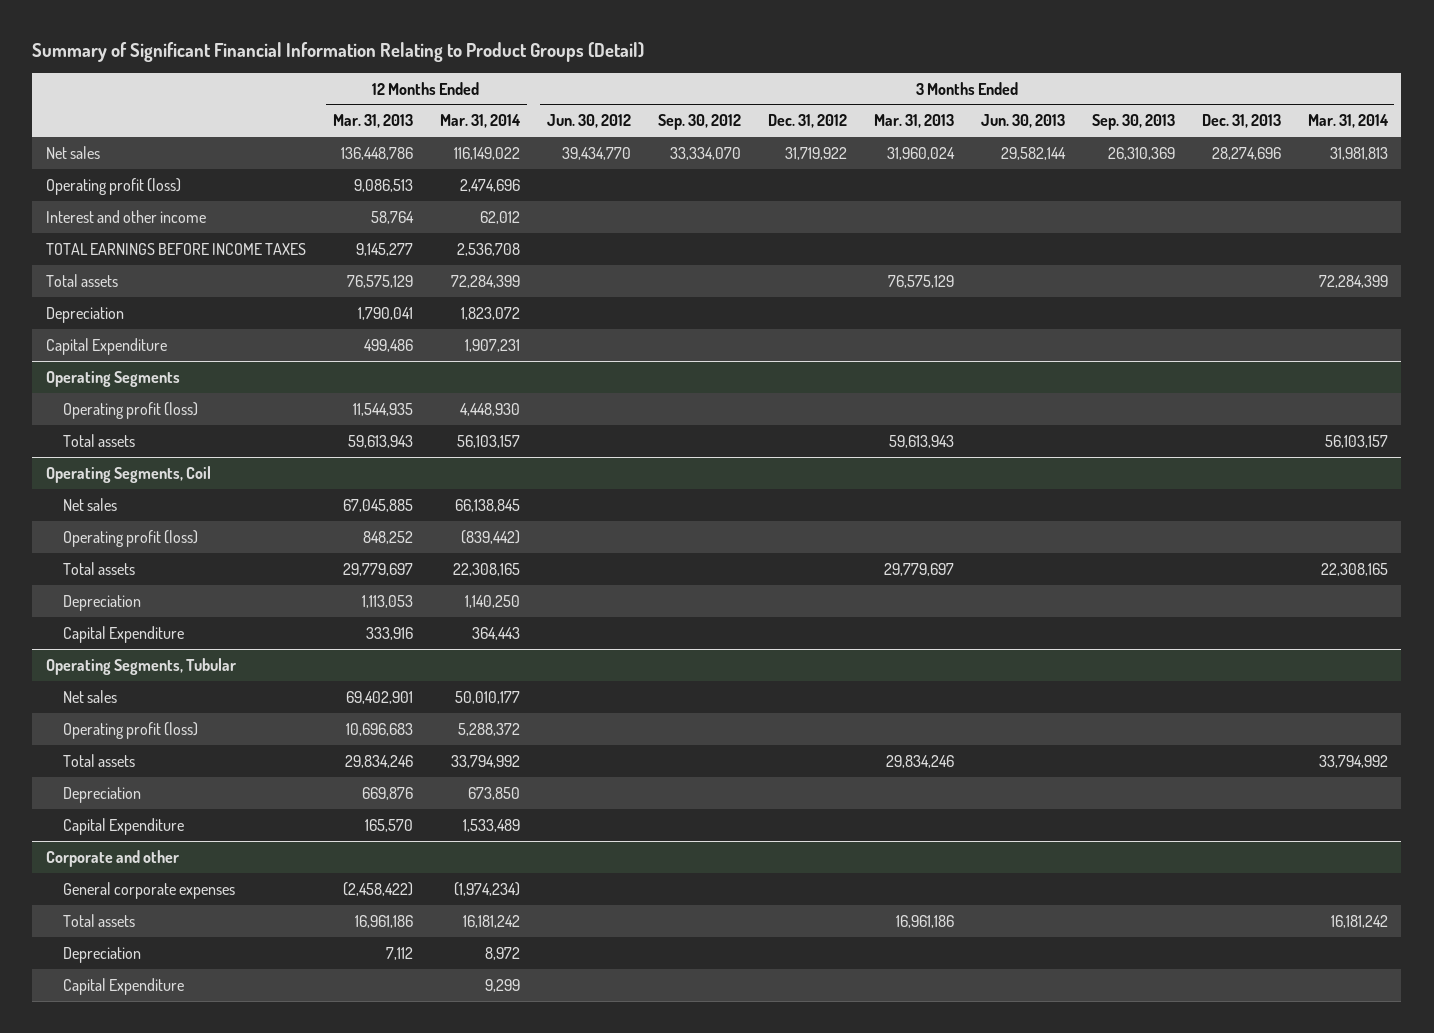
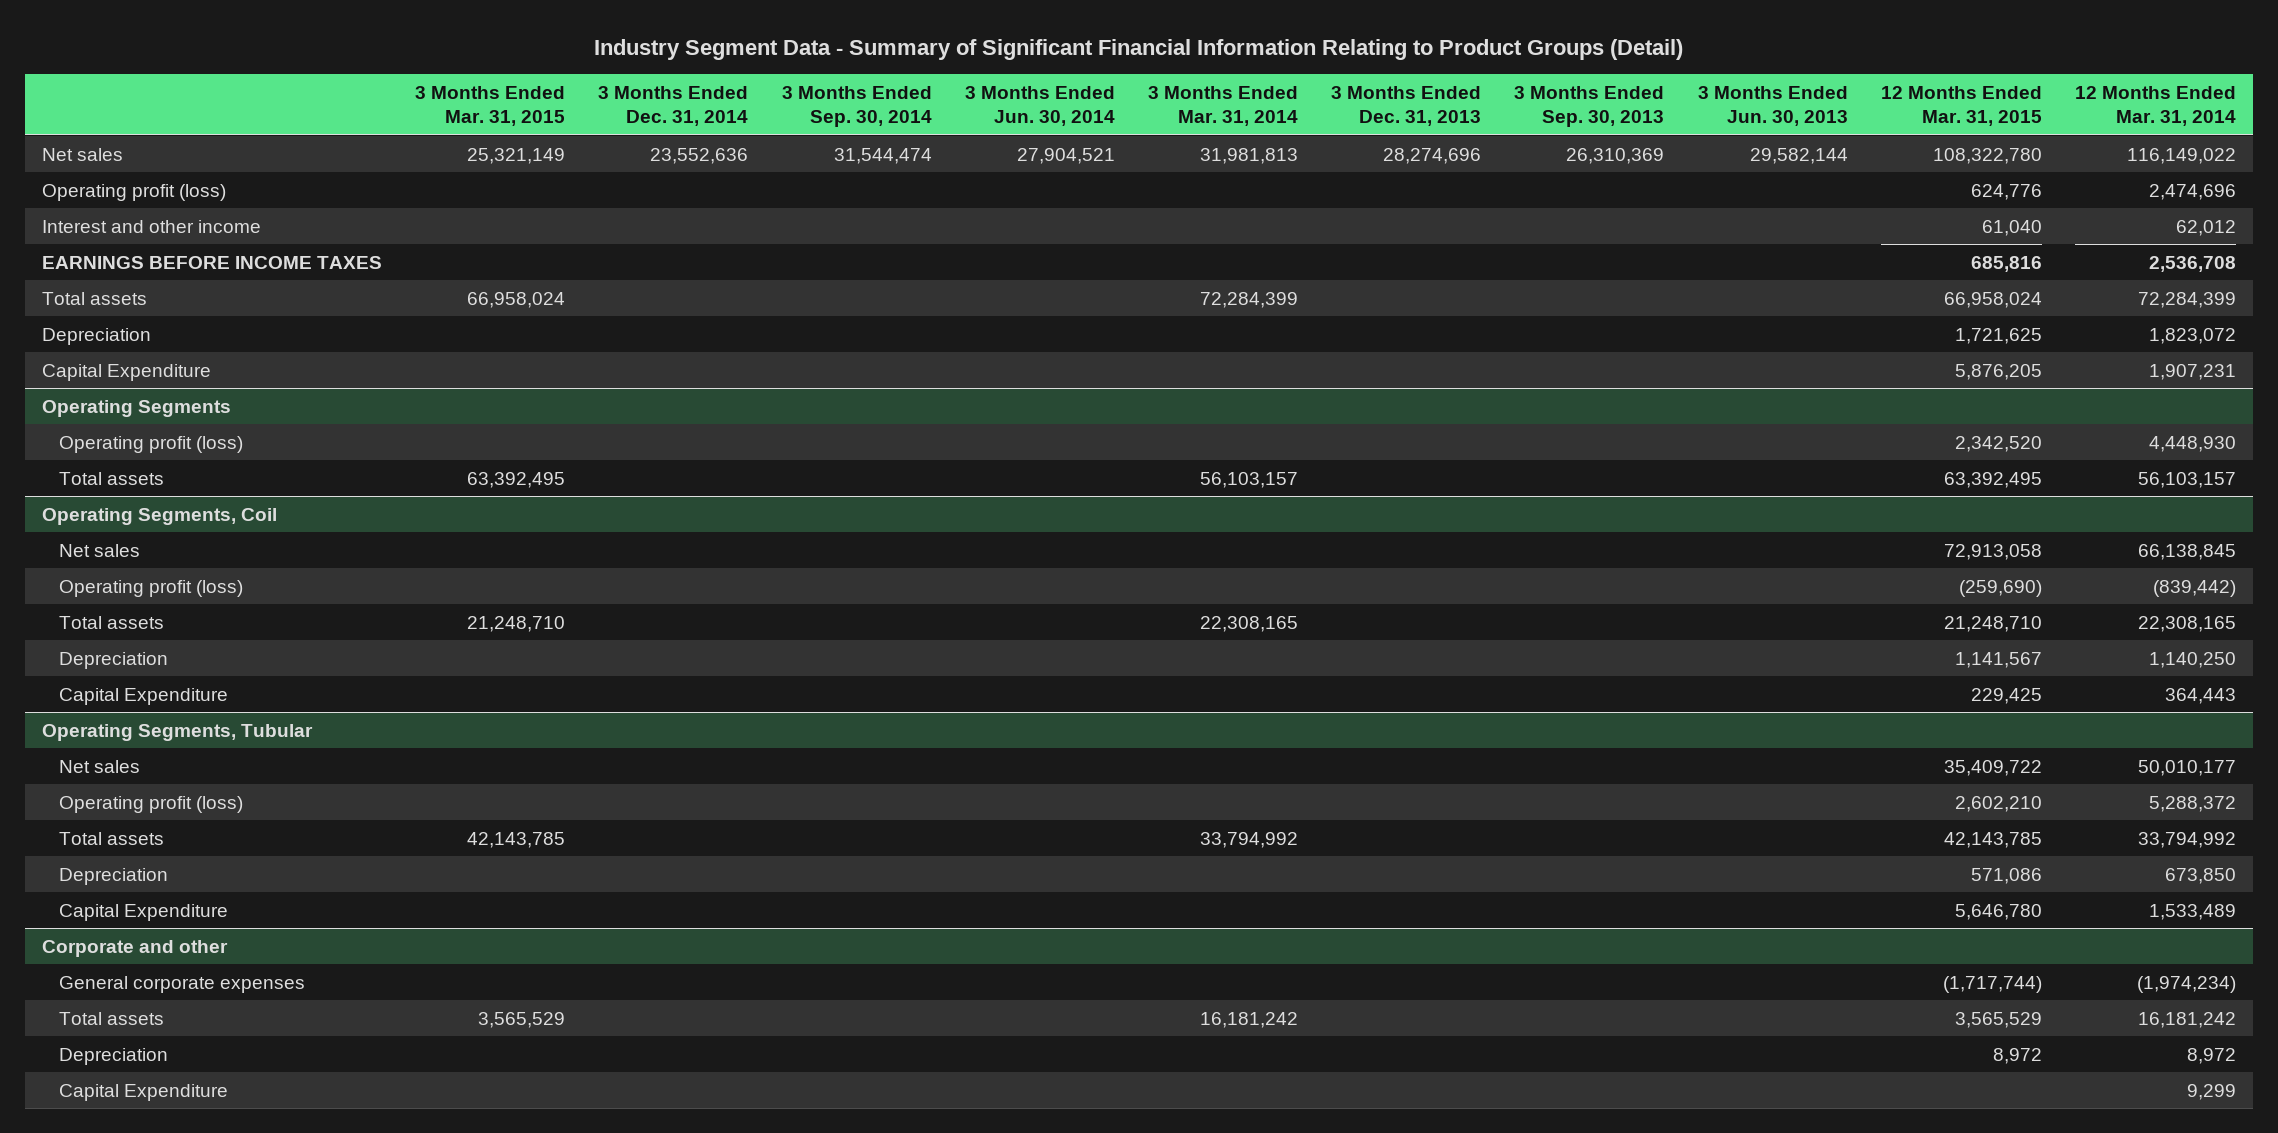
- Summary of Significant Financial Information Relating to Product Groups (Detail)
+ Industry Segment Data - Summary of Significant Financial Information Relating to Product Groups (Detail)
- | 12 Months Ended Mar. 31, 2013 | 12 Months Ended Mar. 31, 2014 | 3 Months Ended Jun. 30, 2012 | 3 Months Ended Sep. 30, 2012 | 3 Months Ended Dec. 31, 2012 | 3 Months Ended Mar. 31, 2013 | 3 Months Ended Jun. 30, 2013 | 3 Months Ended Sep. 30, 2013 | 3 Months Ended Dec. 31, 2013 | 3 Months Ended Mar. 31, 2014
+ | 3 Months Ended Mar. 31, 2015 | 3 Months Ended Dec. 31, 2014 | 3 Months Ended Sep. 30, 2014 | 3 Months Ended Jun. 30, 2014 | 3 Months Ended Mar. 31, 2014 | 3 Months Ended Dec. 31, 2013 | 3 Months Ended Sep. 30, 2013 | 3 Months Ended Jun. 30, 2013 | 12 Months Ended Mar. 31, 2015 | 12 Months Ended Mar. 31, 2014
- TOTAL EARNINGS BEFORE INCOME TAXES | 9,145,277 | 2,536,708 | | | | | | | |
+ EARNINGS BEFORE INCOME TAXES | | | | | | | | | 685,816 | 2,536,708

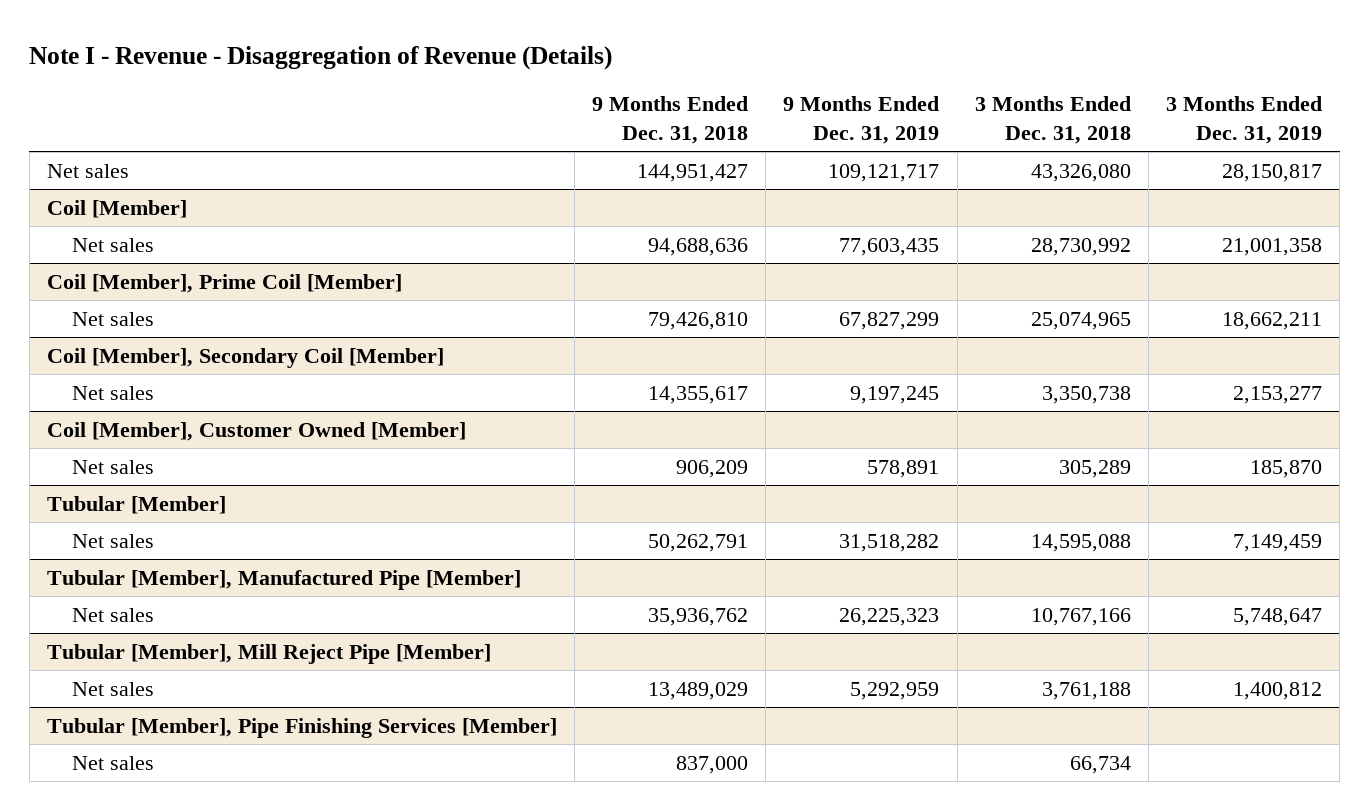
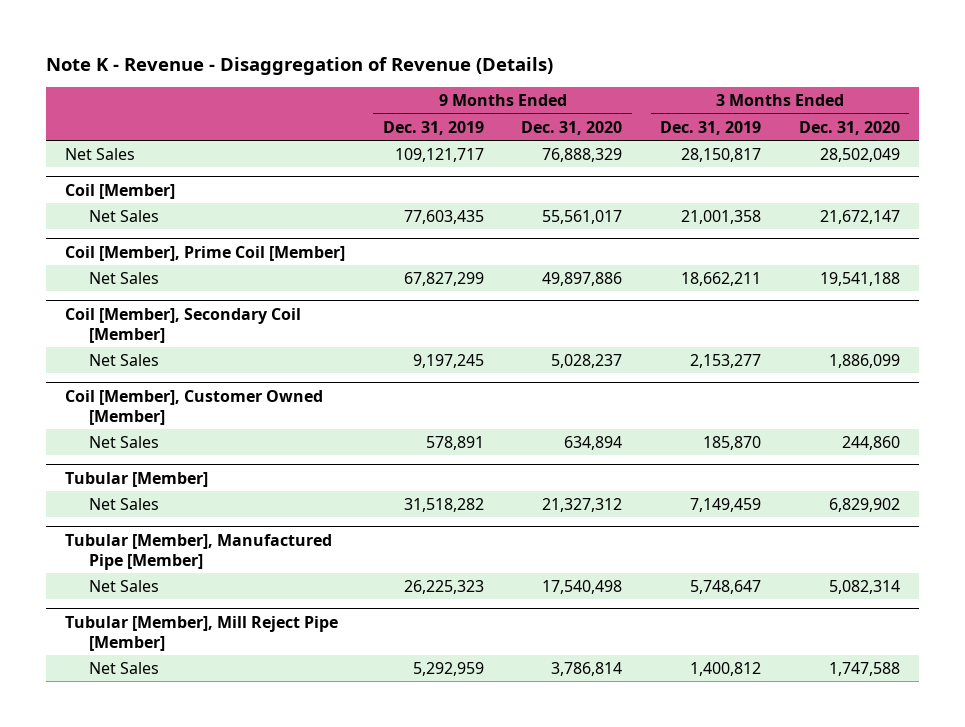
- Note I - Revenue - Disaggregation of Revenue (Details)
+ Note K - Revenue - Disaggregation of Revenue (Details)
- | 9 Months Ended Dec. 31, 2018 | 9 Months Ended Dec. 31, 2019 | 3 Months Ended Dec. 31, 2018 | 3 Months Ended Dec. 31, 2019
+ | 9 Months Ended Dec. 31, 2019 | 9 Months Ended Dec. 31, 2020 | 3 Months Ended Dec. 31, 2019 | 3 Months Ended Dec. 31, 2020
- Net sales | 144,951,427 | 109,121,717 | 43,326,080 | 28,150,817
+ Net Sales | 109,121,717 | 76,888,329 | 28,150,817 | 28,502,049
@ Coil [Member]
- Net sales | 94,688,636 | 77,603,435 | 28,730,992 | 21,001,358
+ Net Sales | 77,603,435 | 55,561,017 | 21,001,358 | 21,672,147
@ Coil [Member], Prime Coil [Member]
- Net sales | 79,426,810 | 67,827,299 | 25,074,965 | 18,662,211
+ Net Sales | 67,827,299 | 49,897,886 | 18,662,211 | 19,541,188
@ Coil [Member], Secondary Coil [Member]
- Net sales | 14,355,617 | 9,197,245 | 3,350,738 | 2,153,277
+ Net Sales | 9,197,245 | 5,028,237 | 2,153,277 | 1,886,099
@ Coil [Member], Customer Owned [Member]
- Net sales | 906,209 | 578,891 | 305,289 | 185,870
+ Net Sales | 578,891 | 634,894 | 185,870 | 244,860
@ Tubular [Member]
- Net sales | 50,262,791 | 31,518,282 | 14,595,088 | 7,149,459
+ Net Sales | 31,518,282 | 21,327,312 | 7,149,459 | 6,829,902
@ Tubular [Member], Manufactured Pipe [Member]
- Net sales | 35,936,762 | 26,225,323 | 10,767,166 | 5,748,647
+ Net Sales | 26,225,323 | 17,540,498 | 5,748,647 | 5,082,314
@ Tubular [Member], Mill Reject Pipe [Member]
- Net sales | 13,489,029 | 5,292,959 | 3,761,188 | 1,400,812
- Tubular [Member], Pipe Finishing Services [Member]
- Net sales | 837,000 | | 66,734 |
@ Tubular [Member], Mill Reject Pipe [Member]
+ Net Sales | 5,292,959 | 3,786,814 | 1,400,812 | 1,747,588

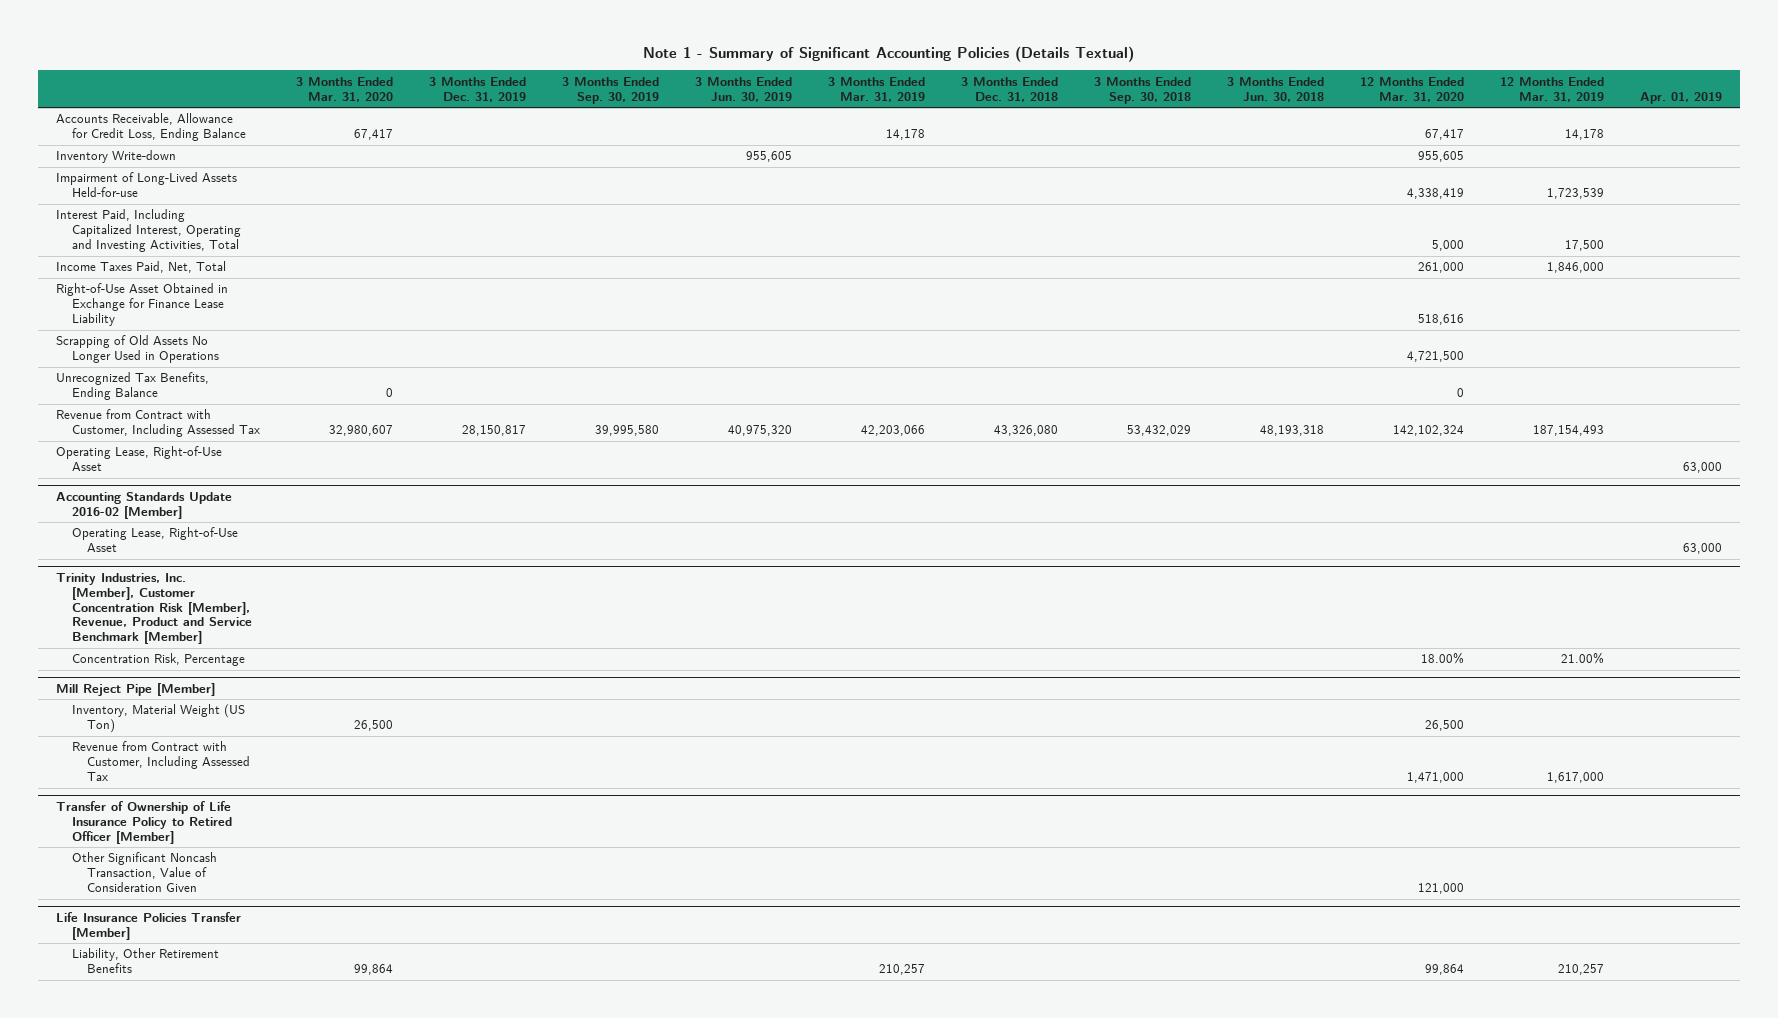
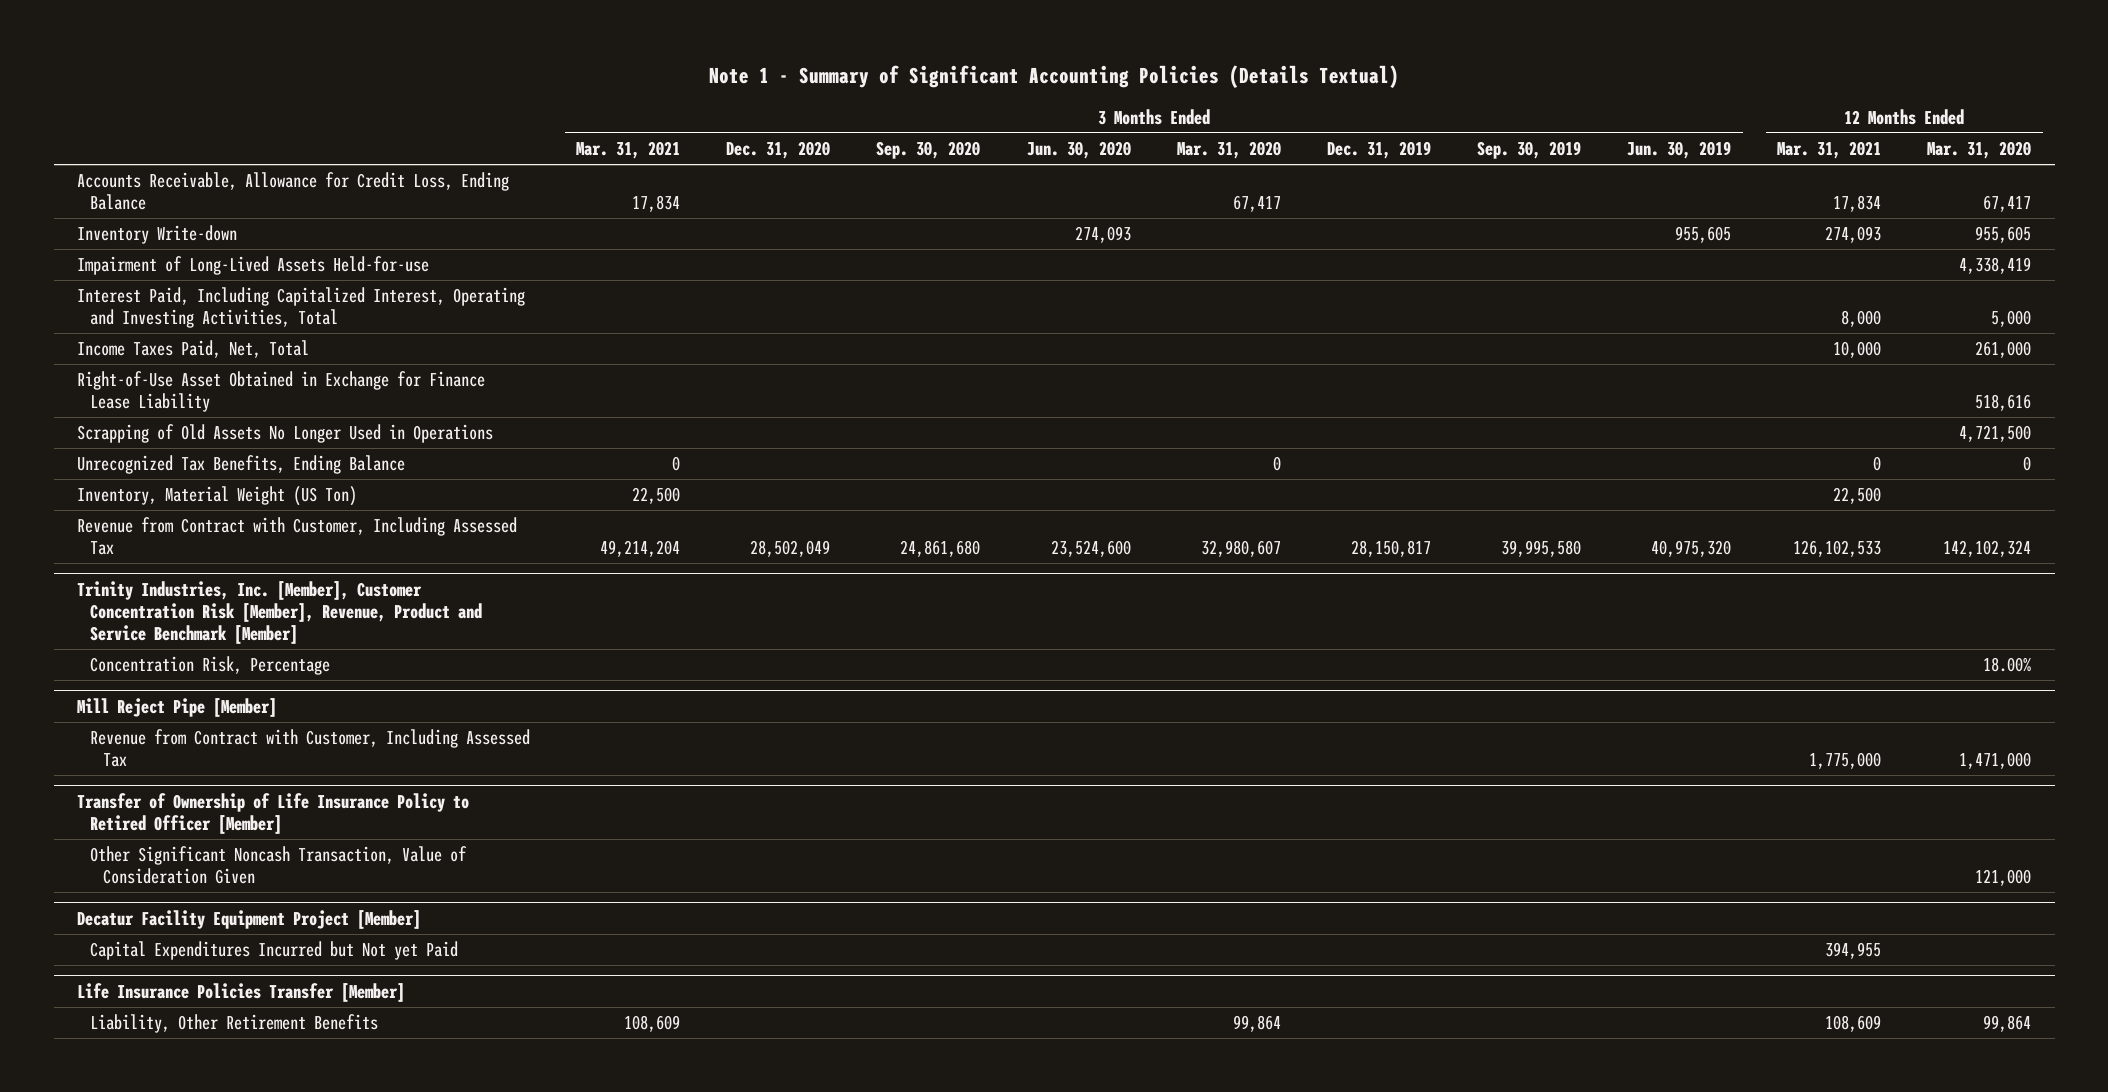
- | 3 Months Ended Mar. 31, 2020 | 3 Months Ended Dec. 31, 2019 | 3 Months Ended Sep. 30, 2019 | 3 Months Ended Jun. 30, 2019 | 3 Months Ended Mar. 31, 2019 | 3 Months Ended Dec. 31, 2018 | 3 Months Ended Sep. 30, 2018 | 3 Months Ended Jun. 30, 2018 | 12 Months Ended Mar. 31, 2020 | 12 Months Ended Mar. 31, 2019 | Apr. 01, 2019
+ | 3 Months Ended Mar. 31, 2021 | 3 Months Ended Dec. 31, 2020 | 3 Months Ended Sep. 30, 2020 | 3 Months Ended Jun. 30, 2020 | 3 Months Ended Mar. 31, 2020 | 3 Months Ended Dec. 31, 2019 | 3 Months Ended Sep. 30, 2019 | 3 Months Ended Jun. 30, 2019 | 12 Months Ended Mar. 31, 2021 | 12 Months Ended Mar. 31, 2020
+ Inventory, Material Weight (US Ton) | 22,500 | | | | | | | | 22,500 |
- Operating Lease, Right-of-Use Asset | | | | | | | | | | | 63,000
- Accounting Standards Update 2016-02 [Member]
- Operating Lease, Right-of-Use Asset | | | | | | | | | | | 63,000
@ Mill Reject Pipe [Member]
- Inventory, Material Weight (US Ton) | 26,500 | | | | | | | | 26,500 | |
+ Decatur Facility Equipment Project [Member]
+ Capital Expenditures Incurred but Not yet Paid | | | | | | | | | 394,955 |

